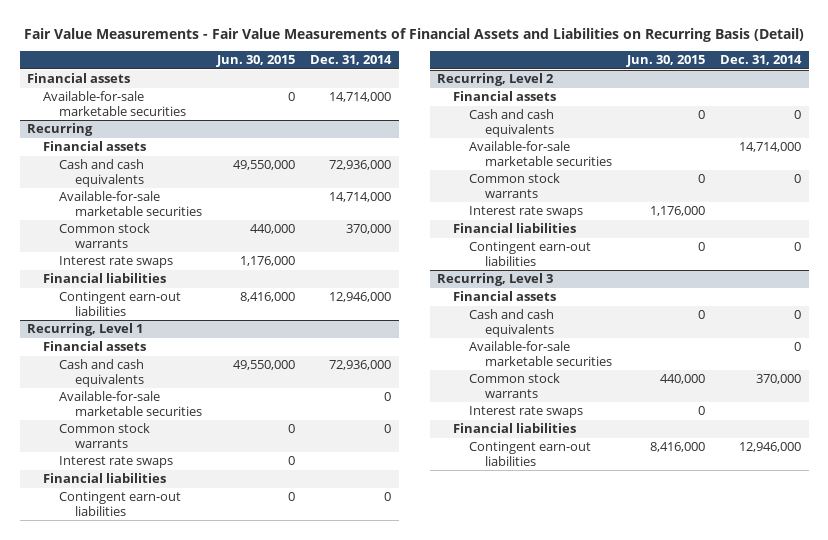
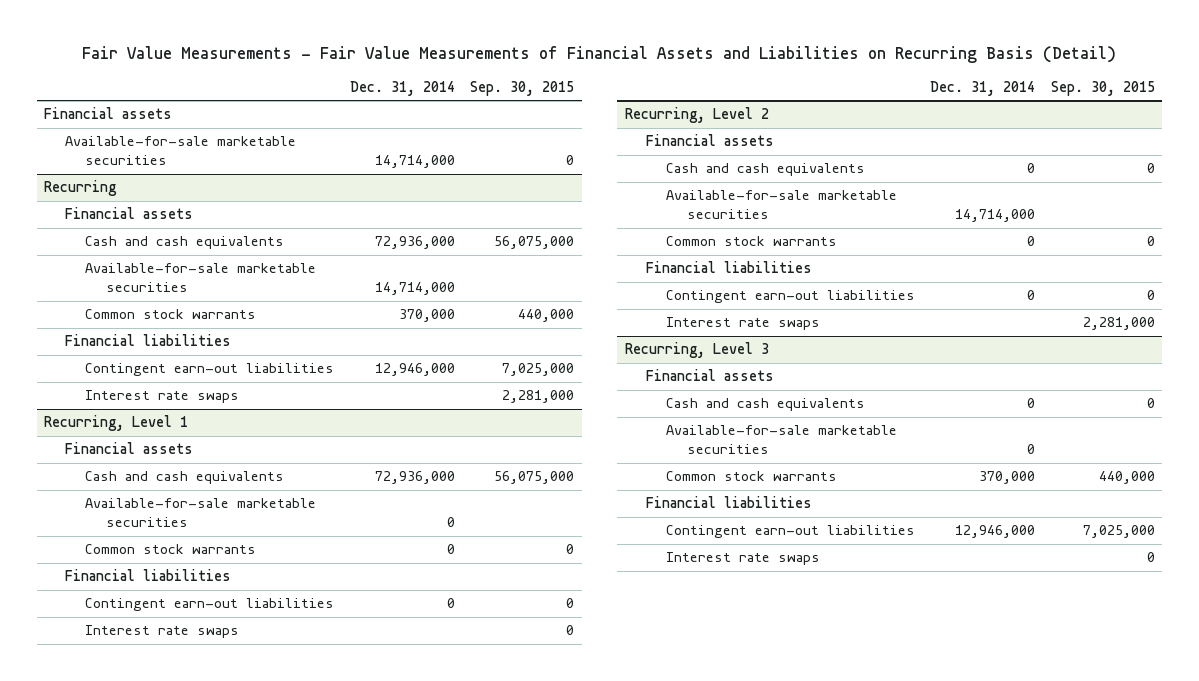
- | Jun. 30, 2015 | Dec. 31, 2014
+ | Dec. 31, 2014 | Sep. 30, 2015
@ Recurring
moved down: Interest rate swaps | | 2,281,000
@ Recurring, Level 1
moved down: Interest rate swaps | | 0
@ Recurring, Level 2
moved down: Interest rate swaps | | 2,281,000
@ Recurring, Level 3
moved down: Interest rate swaps | | 0

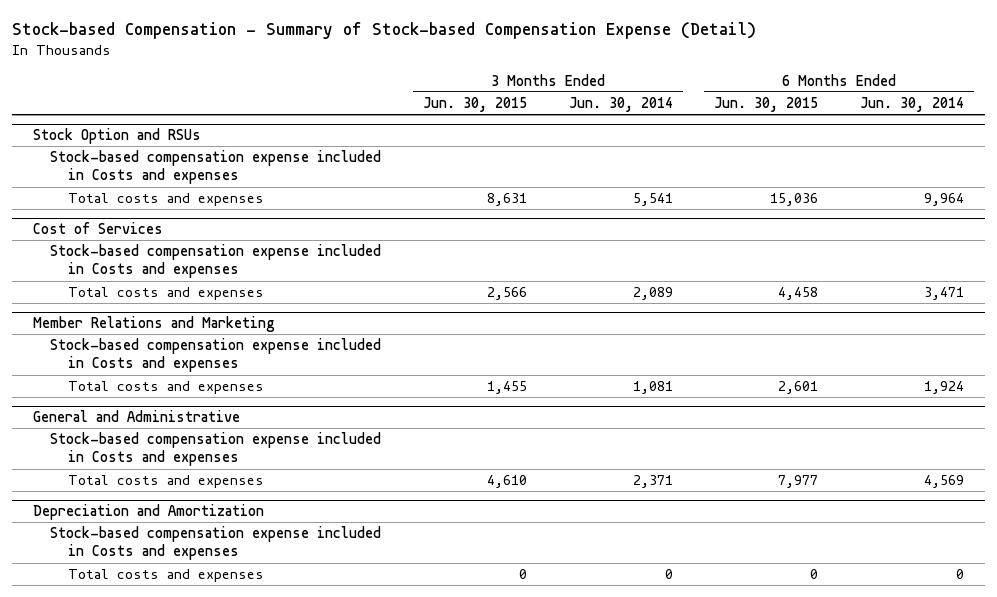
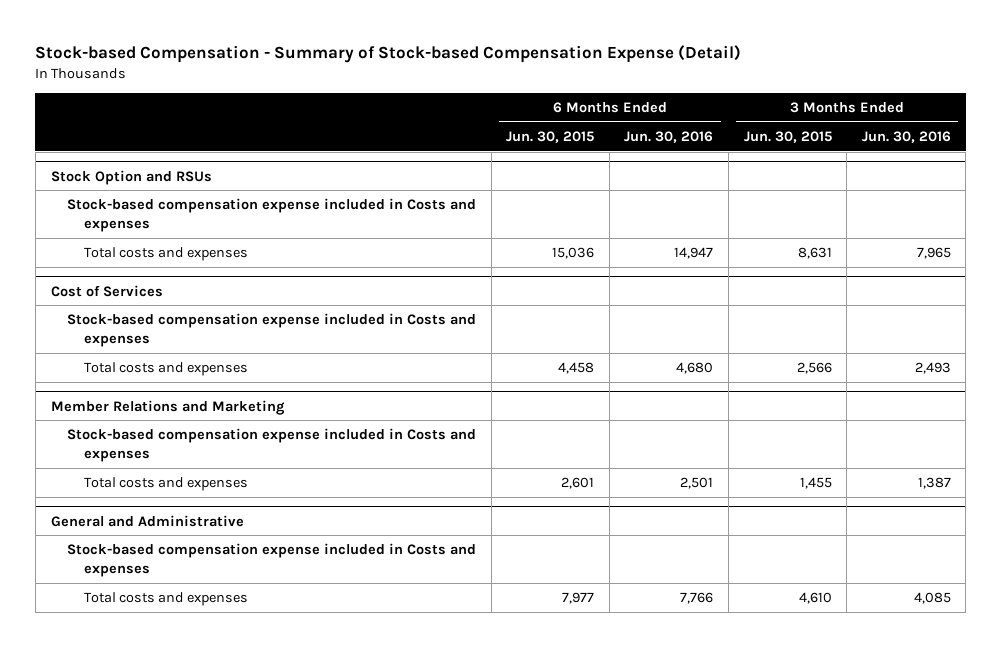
- | 3 Months Ended Jun. 30, 2015 | 3 Months Ended Jun. 30, 2014 | 6 Months Ended Jun. 30, 2015 | 6 Months Ended Jun. 30, 2014
+ | 6 Months Ended Jun. 30, 2015 | 6 Months Ended Jun. 30, 2016 | 3 Months Ended Jun. 30, 2015 | 3 Months Ended Jun. 30, 2016
- Depreciation and Amortization
- Stock-based compensation expense included in Costs and expenses
- Total costs and expenses | 0 | 0 | 0 | 0

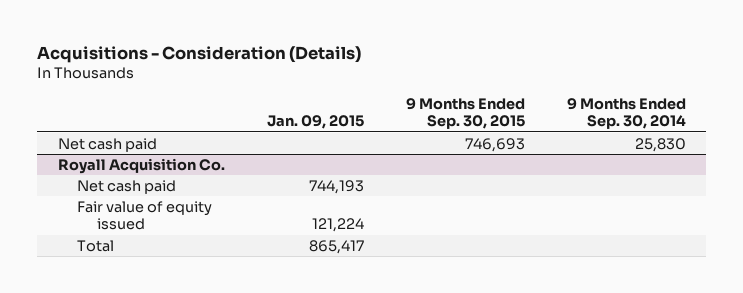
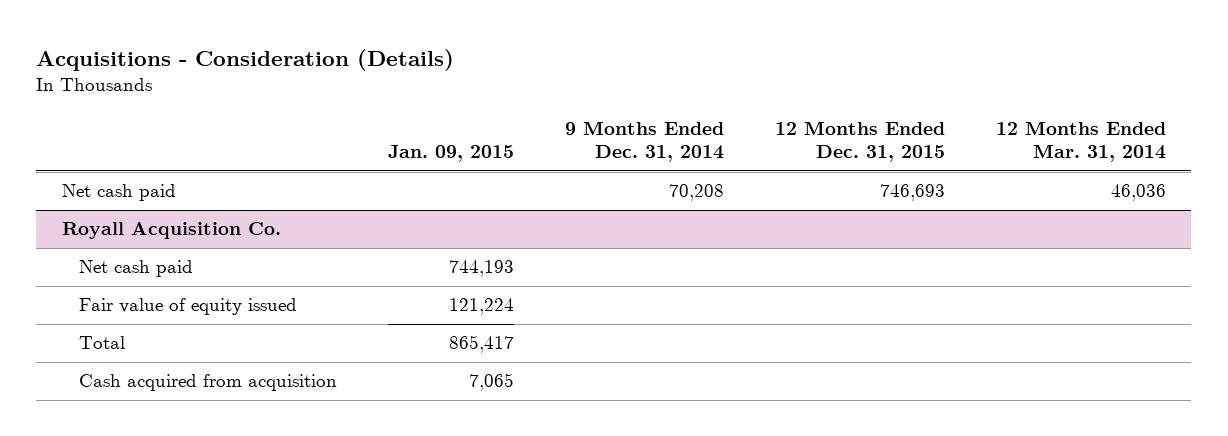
- | Jan. 09, 2015 | 9 Months Ended Sep. 30, 2015 | 9 Months Ended Sep. 30, 2014
+ | Jan. 09, 2015 | 9 Months Ended Dec. 31, 2014 | 12 Months Ended Dec. 31, 2015 | 12 Months Ended Mar. 31, 2014
@ Royall Acquisition Co.
+ Cash acquired from acquisition | 7,065 | | |

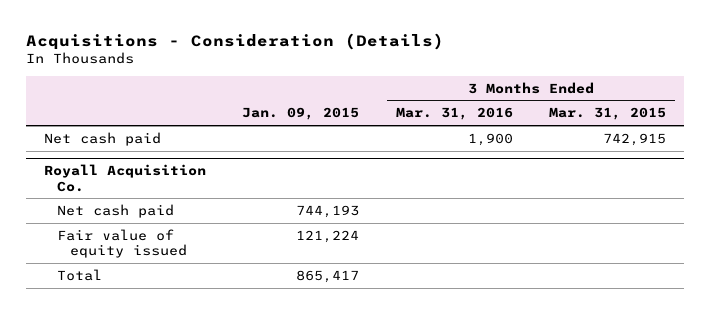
- | Jan. 09, 2015 | 9 Months Ended Dec. 31, 2014 | 12 Months Ended Dec. 31, 2015 | 12 Months Ended Mar. 31, 2014
+ | Jan. 09, 2015 | 3 Months Ended Mar. 31, 2016 | 3 Months Ended Mar. 31, 2015
@ Royall Acquisition Co.
- Cash acquired from acquisition | 7,065 | | |

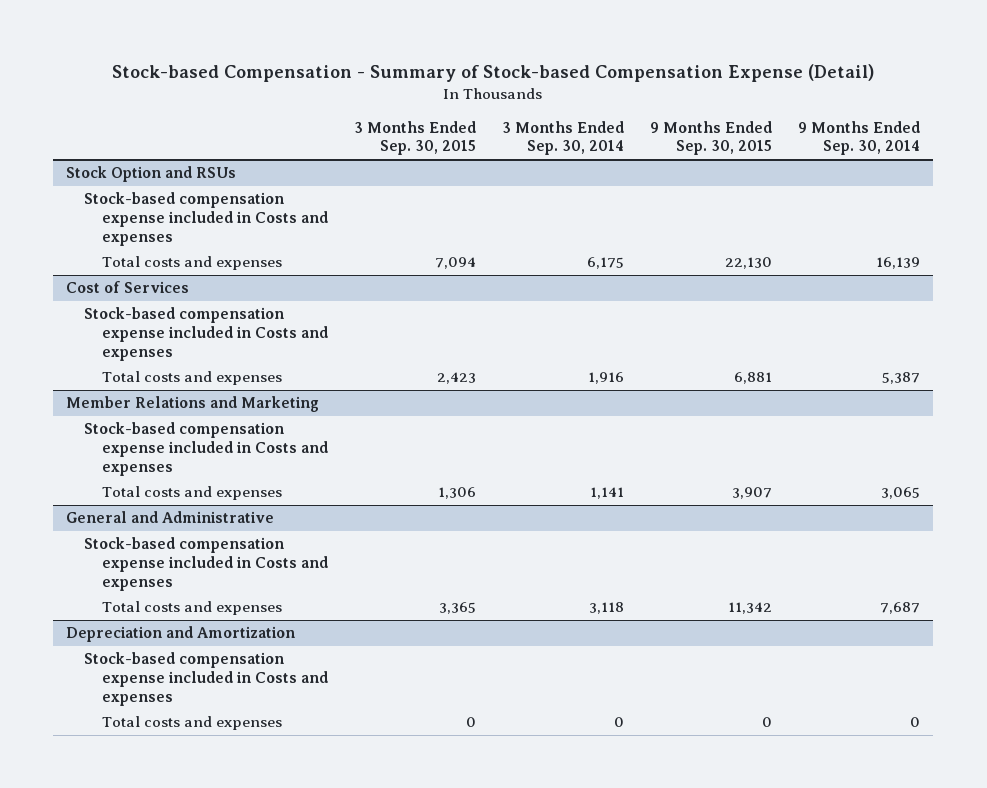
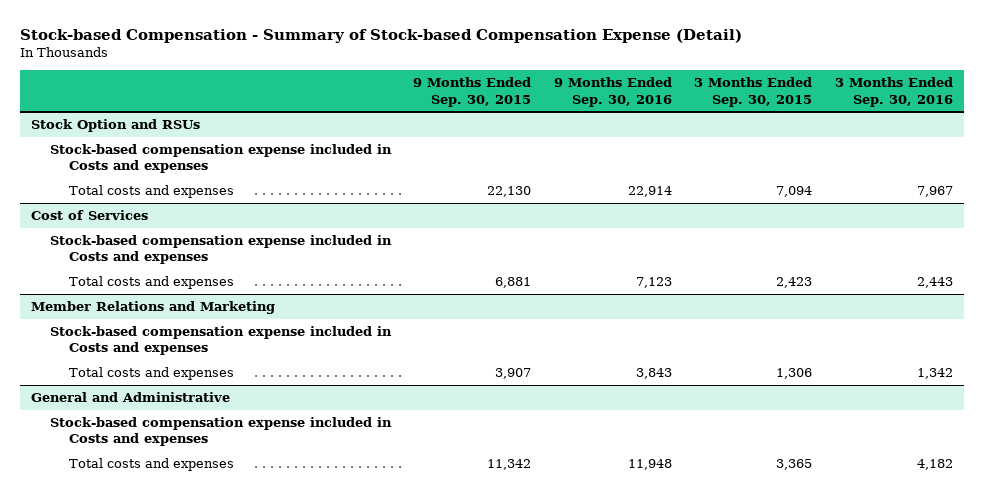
- | 3 Months Ended Sep. 30, 2015 | 3 Months Ended Sep. 30, 2014 | 9 Months Ended Sep. 30, 2015 | 9 Months Ended Sep. 30, 2014
+ | 9 Months Ended Sep. 30, 2015 | 9 Months Ended Sep. 30, 2016 | 3 Months Ended Sep. 30, 2015 | 3 Months Ended Sep. 30, 2016
- Depreciation and Amortization
- Stock-based compensation expense included in Costs and expenses
- Total costs and expenses | 0 | 0 | 0 | 0

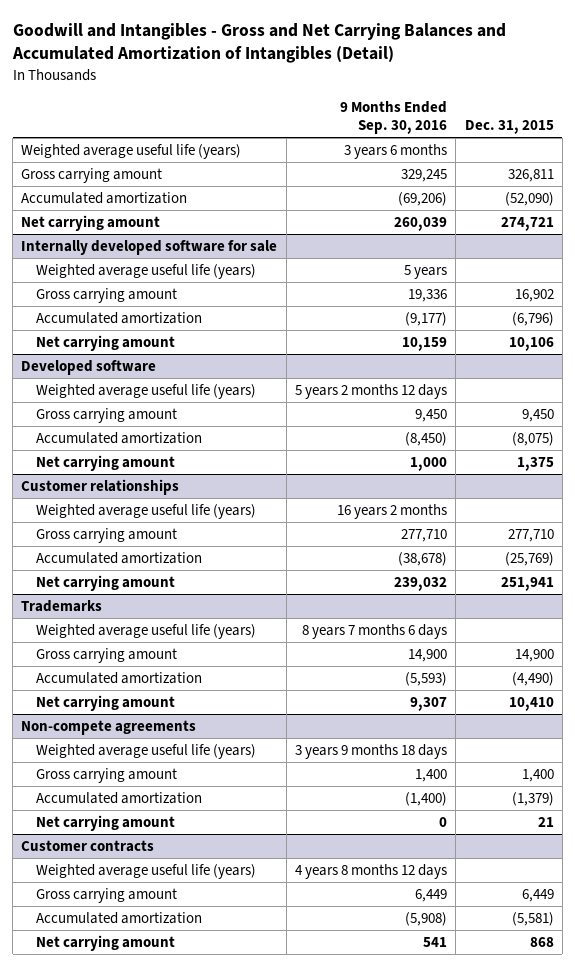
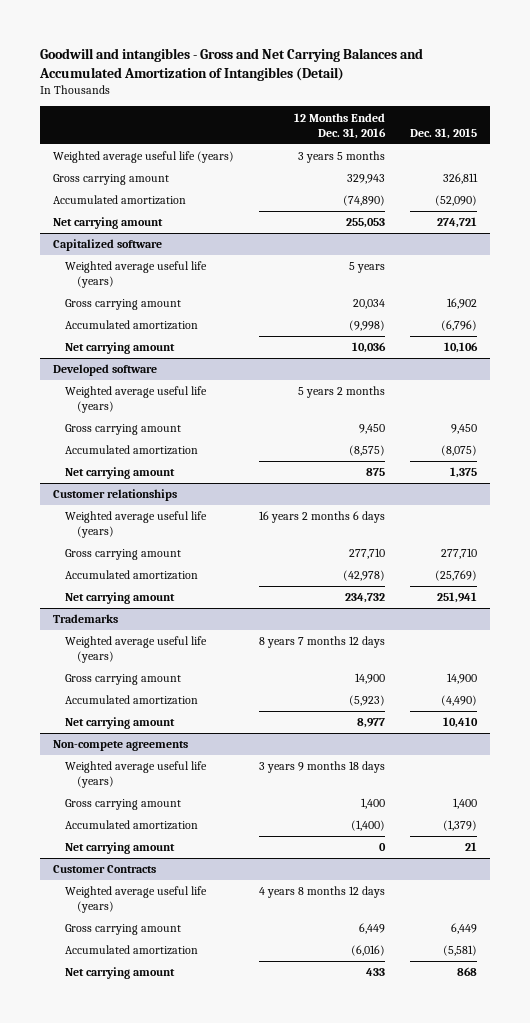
- Goodwill and Intangibles - Gross and Net Carrying Balances and Accumulated Amortization of Intangibles (Detail)
+ Goodwill and intangibles - Gross and Net Carrying Balances and Accumulated Amortization of Intangibles (Detail)
- | 9 Months Ended Sep. 30, 2016 | Dec. 31, 2015
+ | 12 Months Ended Dec. 31, 2016 | Dec. 31, 2015
- Internally developed software for sale
+ Capitalized software
- Customer contracts
+ Customer Contracts

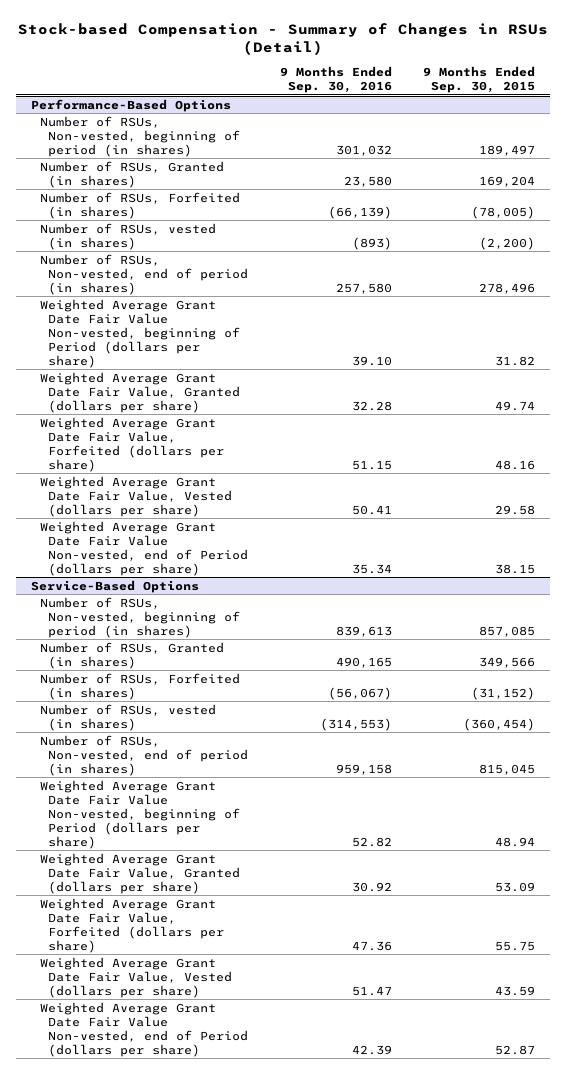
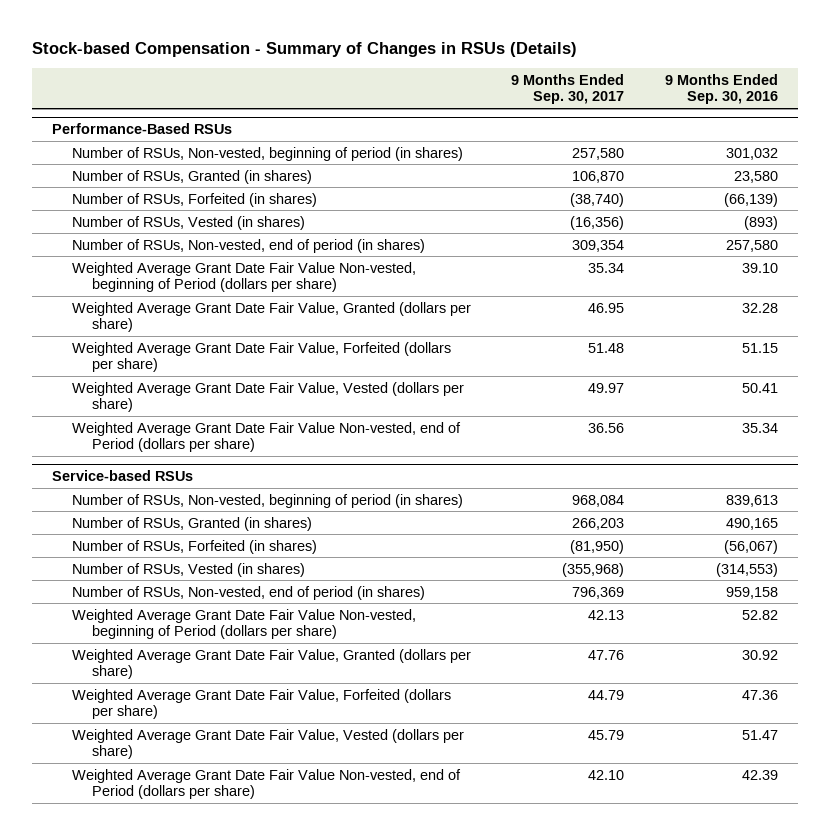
- Stock-based Compensation - Summary of Changes in RSUs (Detail)
+ Stock-based Compensation - Summary of Changes in RSUs (Details)
- | 9 Months Ended Sep. 30, 2016 | 9 Months Ended Sep. 30, 2015
+ | 9 Months Ended Sep. 30, 2017 | 9 Months Ended Sep. 30, 2016
- Performance-Based Options
+ Performance-Based RSUs
- Number of RSUs, vested (in shares) | (893) | (2,200)
+ Number of RSUs, Vested (in shares) | (16,356) | (893)
- Service-Based Options
+ Service-based RSUs
- Number of RSUs, vested (in shares) | (314,553) | (360,454)
+ Number of RSUs, Vested (in shares) | (355,968) | (314,553)

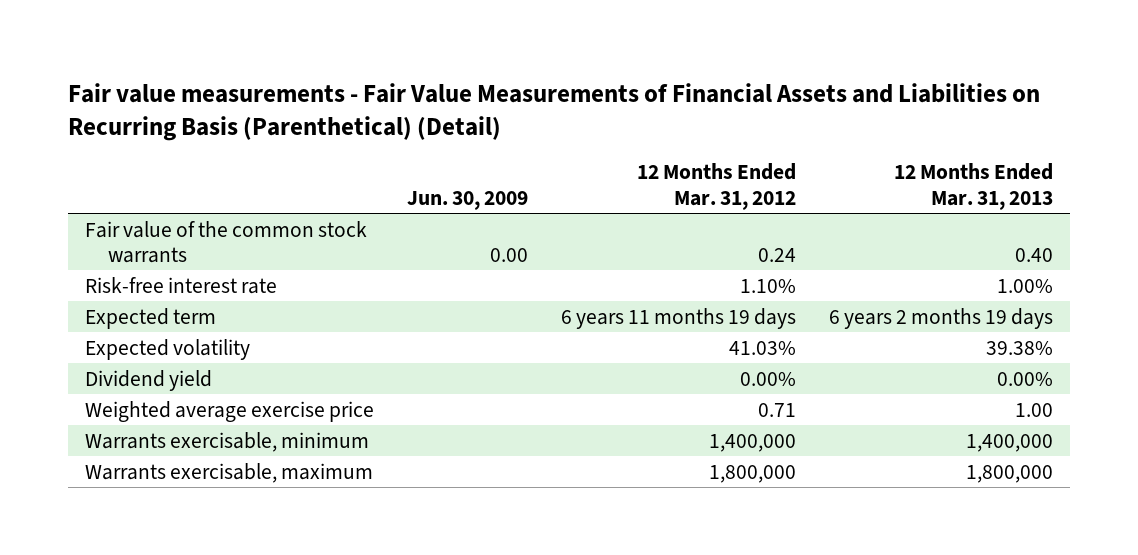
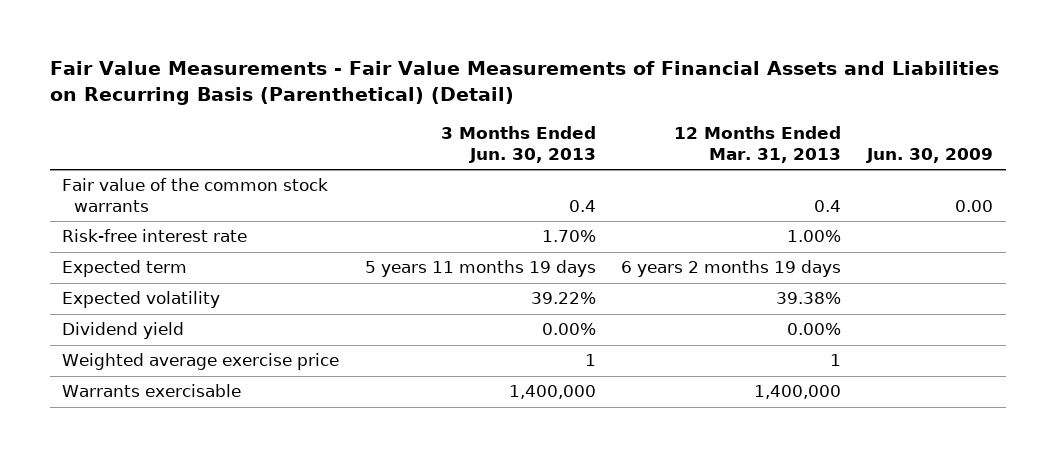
- Fair value measurements - Fair Value Measurements of Financial Assets and Liabilities on Recurring Basis (Parenthetical) (Detail)
+ Fair Value Measurements - Fair Value Measurements of Financial Assets and Liabilities on Recurring Basis (Parenthetical) (Detail)
- | Jun. 30, 2009 | 12 Months Ended Mar. 31, 2012 | 12 Months Ended Mar. 31, 2013
+ | 3 Months Ended Jun. 30, 2013 | 12 Months Ended Mar. 31, 2013 | Jun. 30, 2009
- Fair value of the common stock warrants | 0.00 | 0.24 | 0.40
+ Fair value of the common stock warrants | 0.4 | 0.4 | 0.00
- Weighted average exercise price | | 0.71 | 1.00
- Warrants exercisable, minimum | | 1,400,000 | 1,400,000
- Warrants exercisable, maximum | | 1,800,000 | 1,800,000
+ Weighted average exercise price | 1 | 1 |
+ Warrants exercisable | 1,400,000 | 1,400,000 |

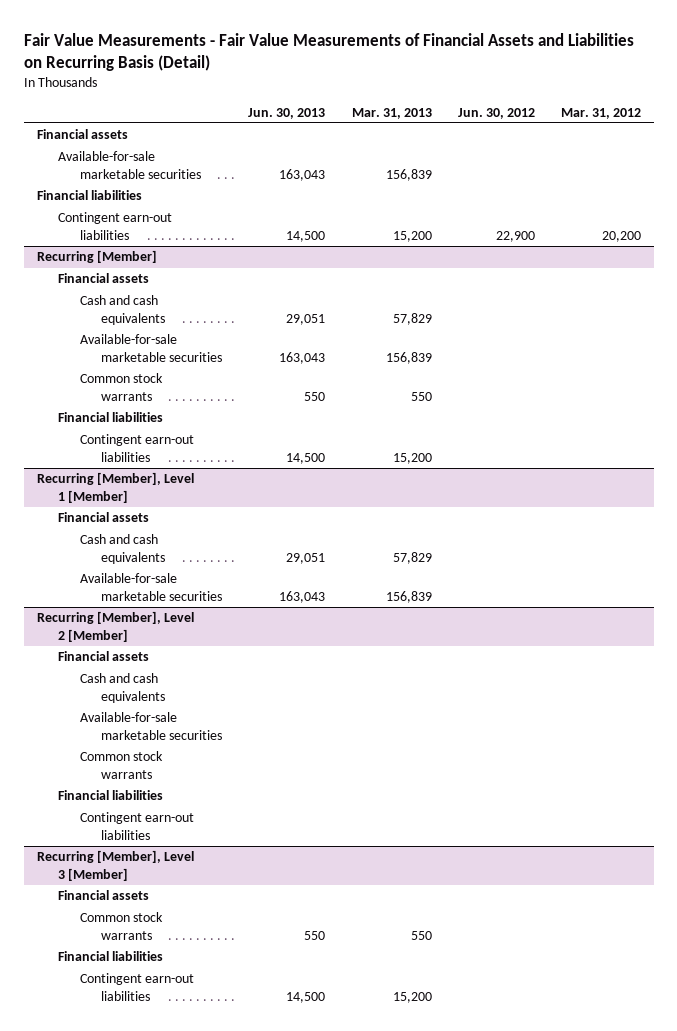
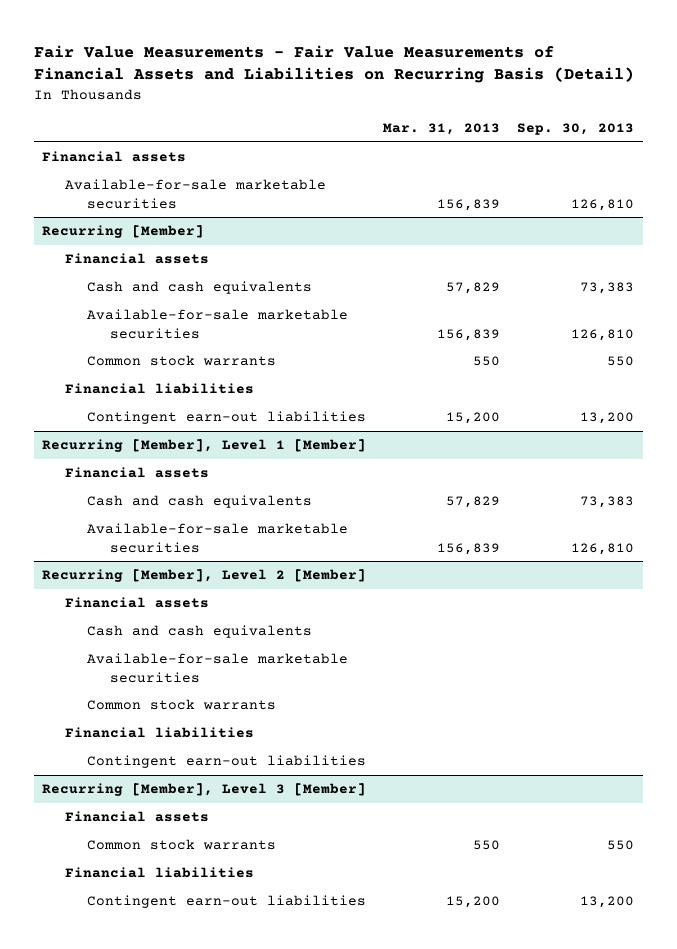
- | Jun. 30, 2013 | Mar. 31, 2013 | Jun. 30, 2012 | Mar. 31, 2012
+ | Mar. 31, 2013 | Sep. 30, 2013
- Financial liabilities
- Contingent earn-out liabilities | 14,500 | 15,200 | 22,900 | 20,200

